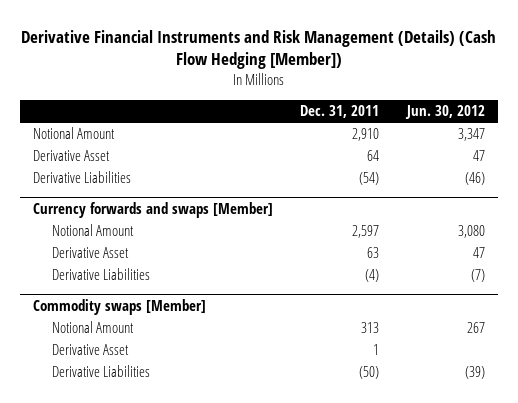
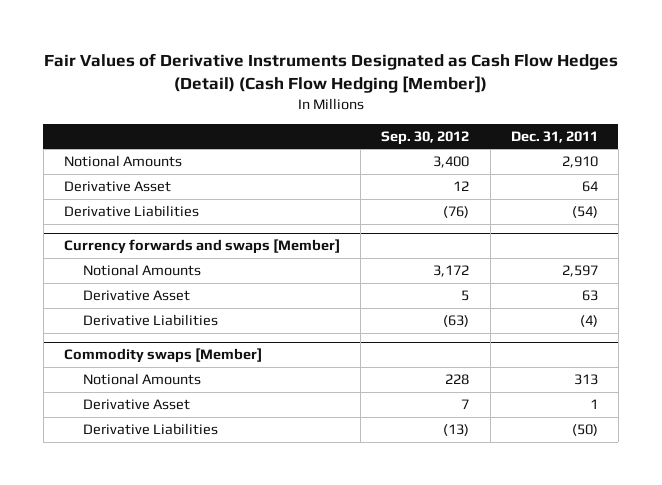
- Derivative Financial Instruments and Risk Management (Details) (Cash Flow Hedging [Member])
+ Fair Values of Derivative Instruments Designated as Cash Flow Hedges (Detail) (Cash Flow Hedging [Member])
- | Dec. 31, 2011 | Jun. 30, 2012
+ | Sep. 30, 2012 | Dec. 31, 2011
- Notional Amount | 2,910 | 3,347
+ Notional Amounts | 3,400 | 2,910
@ Currency forwards and swaps [Member]
- Notional Amount | 2,597 | 3,080
+ Notional Amounts | 3,172 | 2,597
@ Commodity swaps [Member]
- Notional Amount | 313 | 267
+ Notional Amounts | 228 | 313

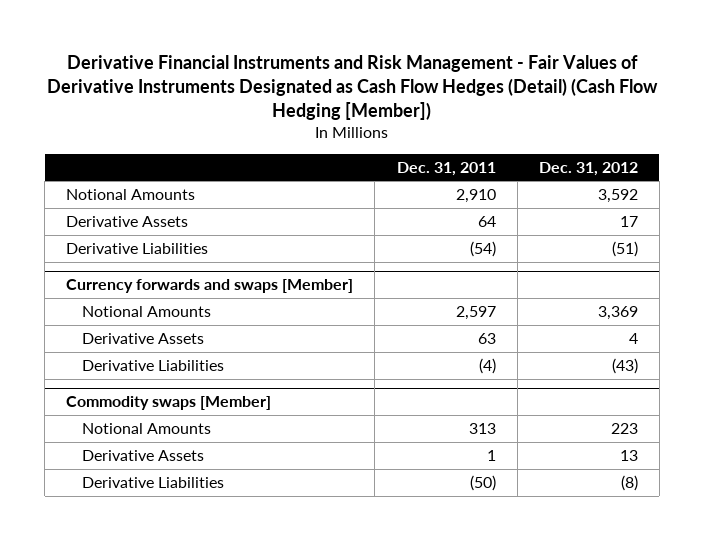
- Fair Values of Derivative Instruments Designated as Cash Flow Hedges (Detail) (Cash Flow Hedging [Member])
+ Derivative Financial Instruments and Risk Management - Fair Values of Derivative Instruments Designated as Cash Flow Hedges (Detail) (Cash Flow Hedging [Member])
- | Sep. 30, 2012 | Dec. 31, 2011
+ | Dec. 31, 2011 | Dec. 31, 2012
- Derivative Asset | 12 | 64
+ Derivative Assets | 64 | 17
@ Currency forwards and swaps [Member]
- Derivative Asset | 5 | 63
+ Derivative Assets | 63 | 4
@ Commodity swaps [Member]
- Derivative Asset | 7 | 1
+ Derivative Assets | 1 | 13

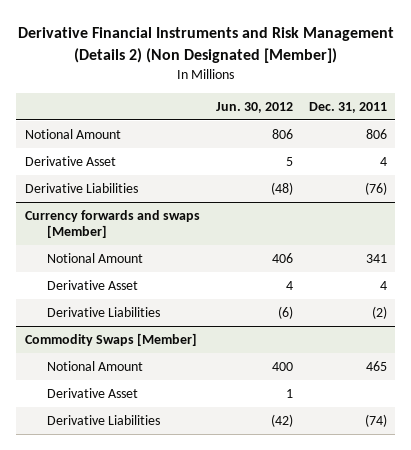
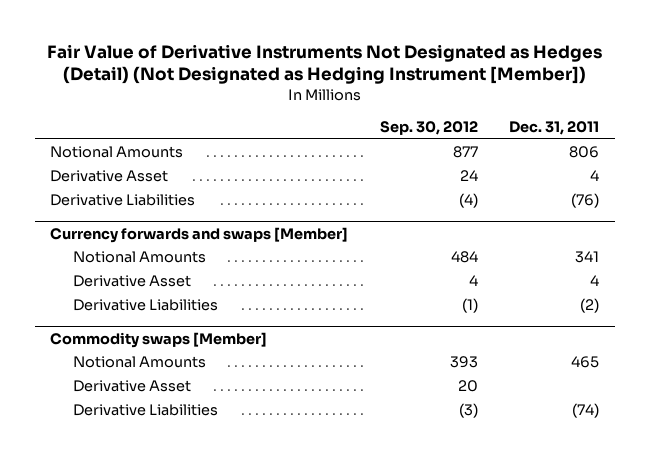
- Derivative Financial Instruments and Risk Management (Details 2) (Non Designated [Member])
+ Fair Value of Derivative Instruments Not Designated as Hedges (Detail) (Not Designated as Hedging Instrument [Member])
- | Jun. 30, 2012 | Dec. 31, 2011
+ | Sep. 30, 2012 | Dec. 31, 2011
- Notional Amount | 806 | 806
+ Notional Amounts | 877 | 806
@ Currency forwards and swaps [Member]
- Notional Amount | 406 | 341
+ Notional Amounts | 484 | 341
- Commodity Swaps [Member]
- Notional Amount | 400 | 465
+ Commodity swaps [Member]
+ Notional Amounts | 393 | 465

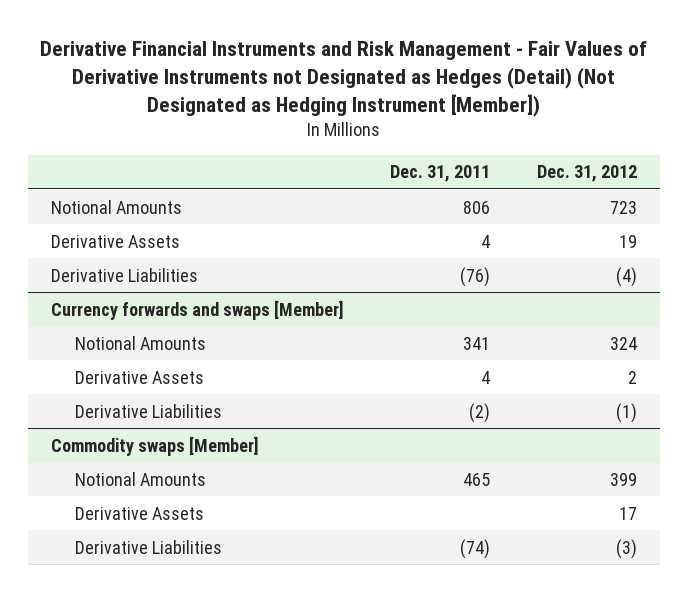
- Fair Value of Derivative Instruments Not Designated as Hedges (Detail) (Not Designated as Hedging Instrument [Member])
+ Derivative Financial Instruments and Risk Management - Fair Values of Derivative Instruments not Designated as Hedges (Detail) (Not Designated as Hedging Instrument [Member])
- | Sep. 30, 2012 | Dec. 31, 2011
+ | Dec. 31, 2011 | Dec. 31, 2012
- Derivative Asset | 24 | 4
+ Derivative Assets | 4 | 19
@ Currency forwards and swaps [Member]
- Derivative Asset | 4 | 4
+ Derivative Assets | 4 | 2
@ Commodity swaps [Member]
- Derivative Asset | 20 |
+ Derivative Assets | | 17

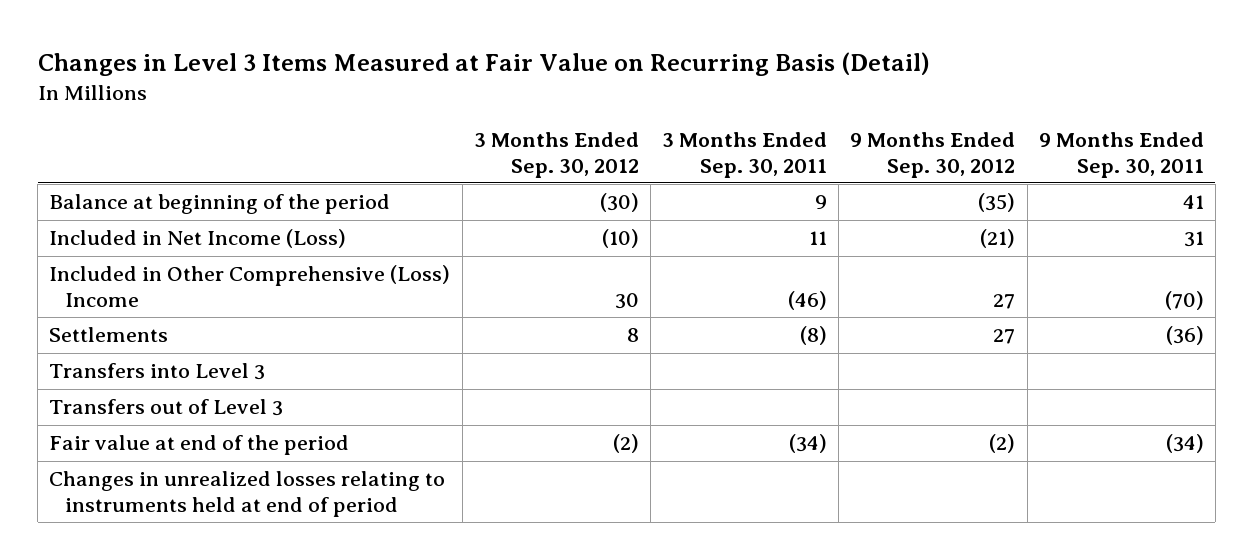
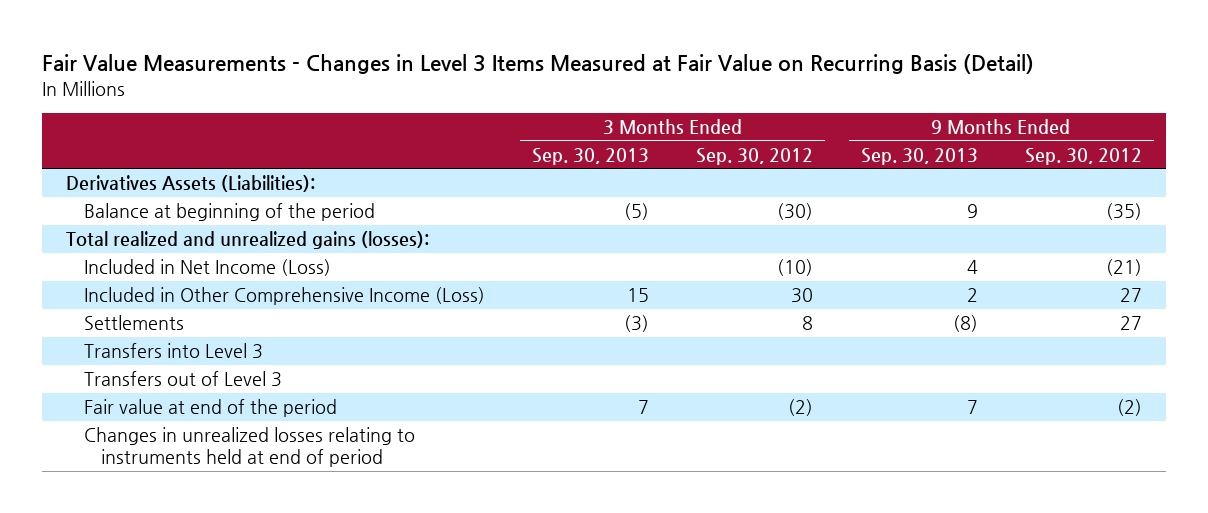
- Changes in Level 3 Items Measured at Fair Value on Recurring Basis (Detail)
+ Fair Value Measurements - Changes in Level 3 Items Measured at Fair Value on Recurring Basis (Detail)
- | 3 Months Ended Sep. 30, 2012 | 3 Months Ended Sep. 30, 2011 | 9 Months Ended Sep. 30, 2012 | 9 Months Ended Sep. 30, 2011
+ | 3 Months Ended Sep. 30, 2013 | 3 Months Ended Sep. 30, 2012 | 9 Months Ended Sep. 30, 2013 | 9 Months Ended Sep. 30, 2012
+ Derivatives Assets (Liabilities):
+ Total realized and unrealized gains (losses):
- Included in Other Comprehensive (Loss) Income | 30 | (46) | 27 | (70)
+ Included in Other Comprehensive Income (Loss) | 15 | 30 | 2 | 27

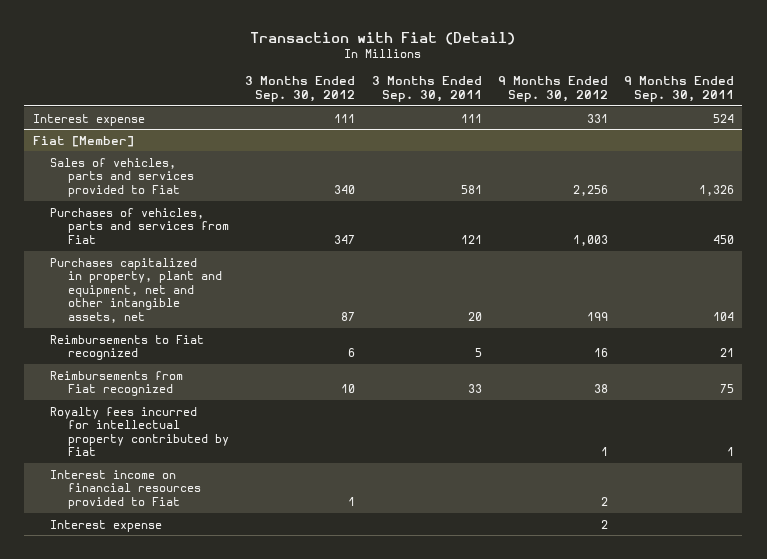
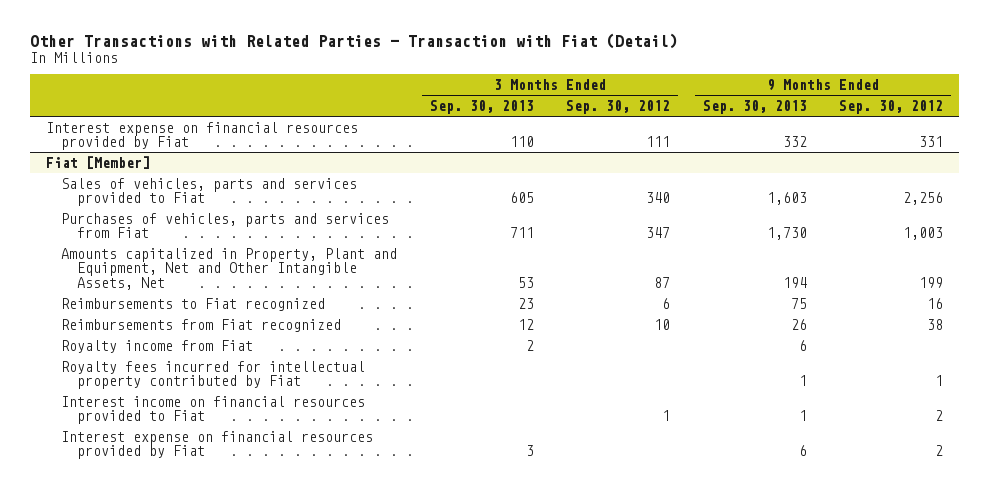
- Transaction with Fiat (Detail)
+ Other Transactions with Related Parties - Transaction with Fiat (Detail)
- | 3 Months Ended Sep. 30, 2012 | 3 Months Ended Sep. 30, 2011 | 9 Months Ended Sep. 30, 2012 | 9 Months Ended Sep. 30, 2011
+ | 3 Months Ended Sep. 30, 2013 | 3 Months Ended Sep. 30, 2012 | 9 Months Ended Sep. 30, 2013 | 9 Months Ended Sep. 30, 2012
- Interest expense | 111 | 111 | 331 | 524
+ Interest expense on financial resources provided by Fiat | 110 | 111 | 332 | 331
@ Fiat [Member]
- Purchases capitalized in property, plant and equipment, net and other intangible assets, net | 87 | 20 | 199 | 104
+ Amounts capitalized in Property, Plant and Equipment, Net and Other Intangible Assets, Net | 53 | 87 | 194 | 199
+ Royalty income from Fiat | 2 | | 6 |
- Interest expense | | | 2 |
+ Interest expense on financial resources provided by Fiat | 3 | | 6 | 2

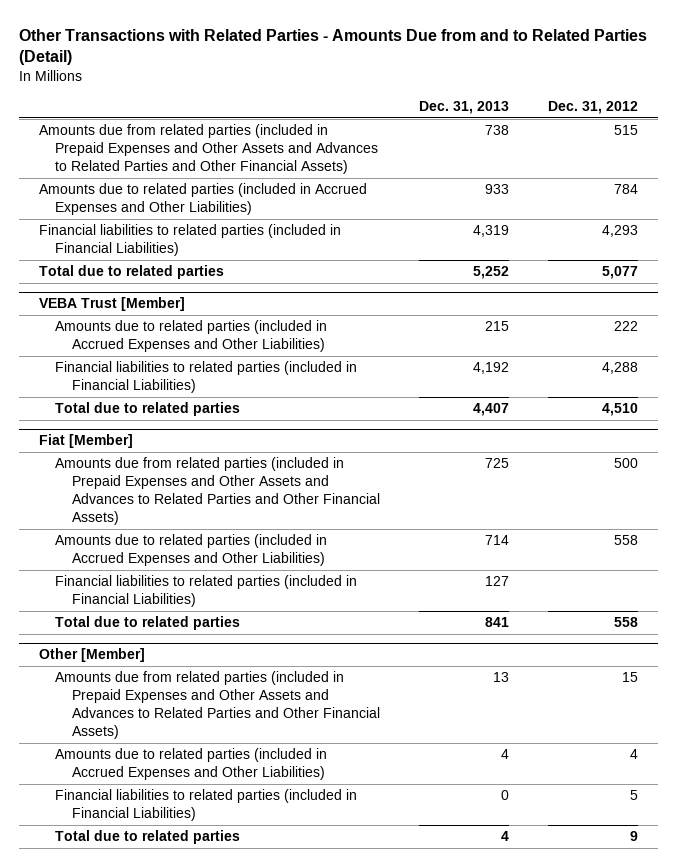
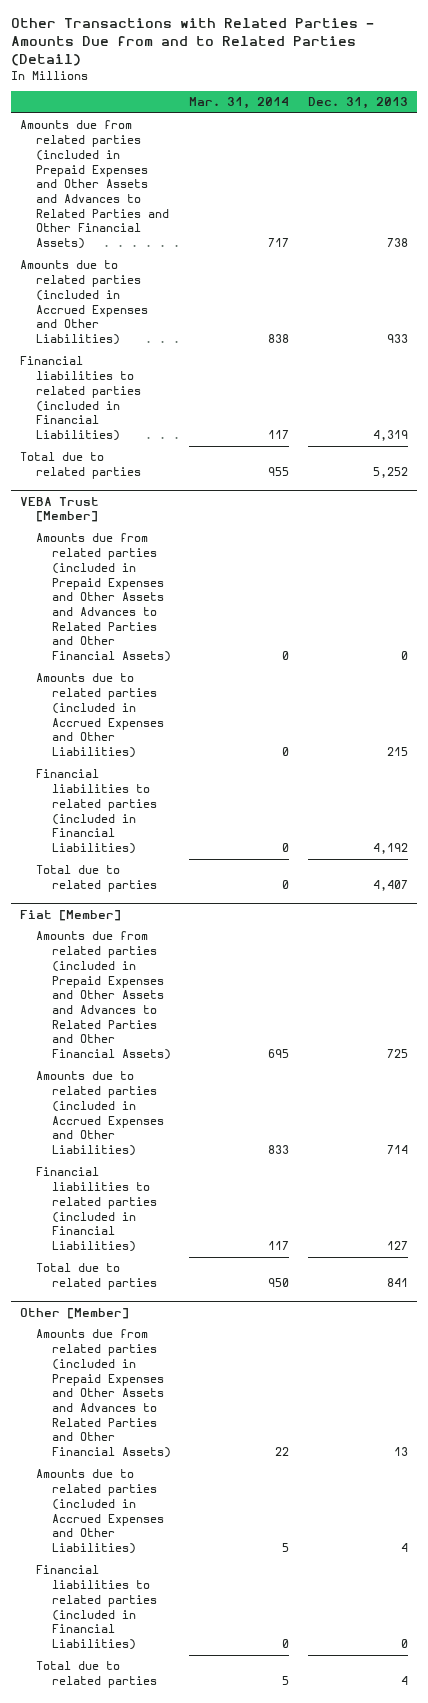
- | Dec. 31, 2013 | Dec. 31, 2012
+ | Mar. 31, 2014 | Dec. 31, 2013
@ VEBA Trust [Member]
+ Amounts due from related parties (included in Prepaid Expenses and Other Assets and Advances to Related Parties and Other Financial Assets) | 0 | 0

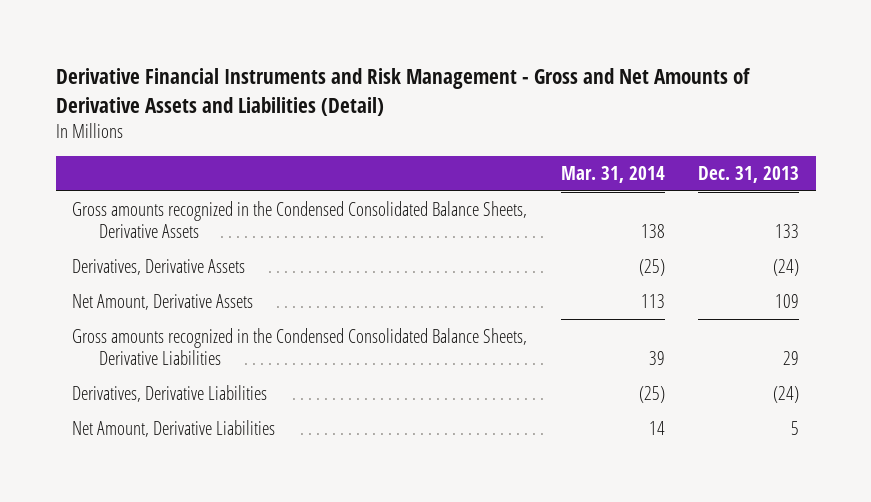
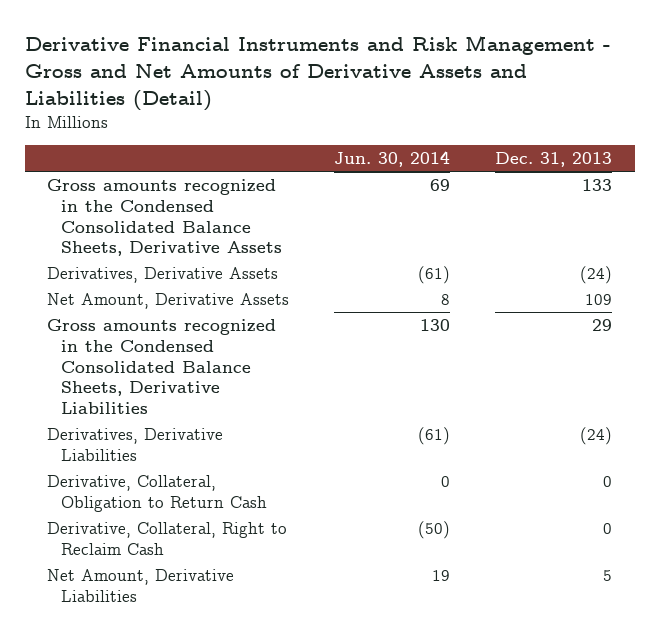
- | Mar. 31, 2014 | Dec. 31, 2013
+ | Jun. 30, 2014 | Dec. 31, 2013
+ Derivative, Collateral, Obligation to Return Cash | 0 | 0
+ Derivative, Collateral, Right to Reclaim Cash | (50) | 0

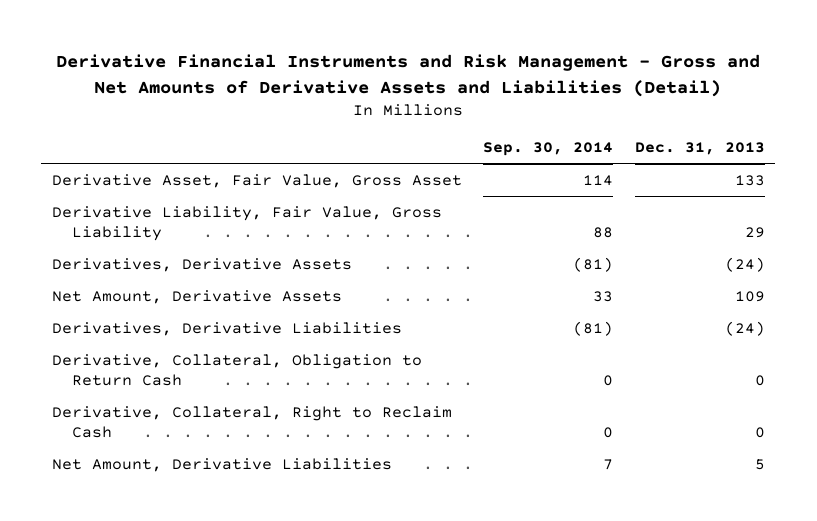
- | Jun. 30, 2014 | Dec. 31, 2013
+ | Sep. 30, 2014 | Dec. 31, 2013
- Gross amounts recognized in the Condensed Consolidated Balance Sheets, Derivative Assets | 69 | 133
+ Derivative Asset, Fair Value, Gross Asset | 114 | 133
+ Derivative Liability, Fair Value, Gross Liability | 88 | 29
- Gross amounts recognized in the Condensed Consolidated Balance Sheets, Derivative Liabilities | 130 | 29

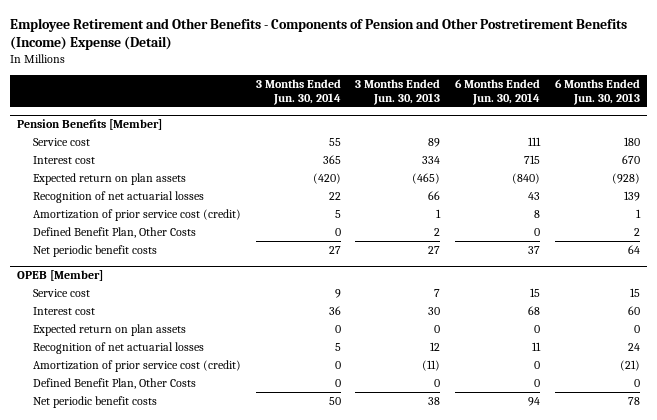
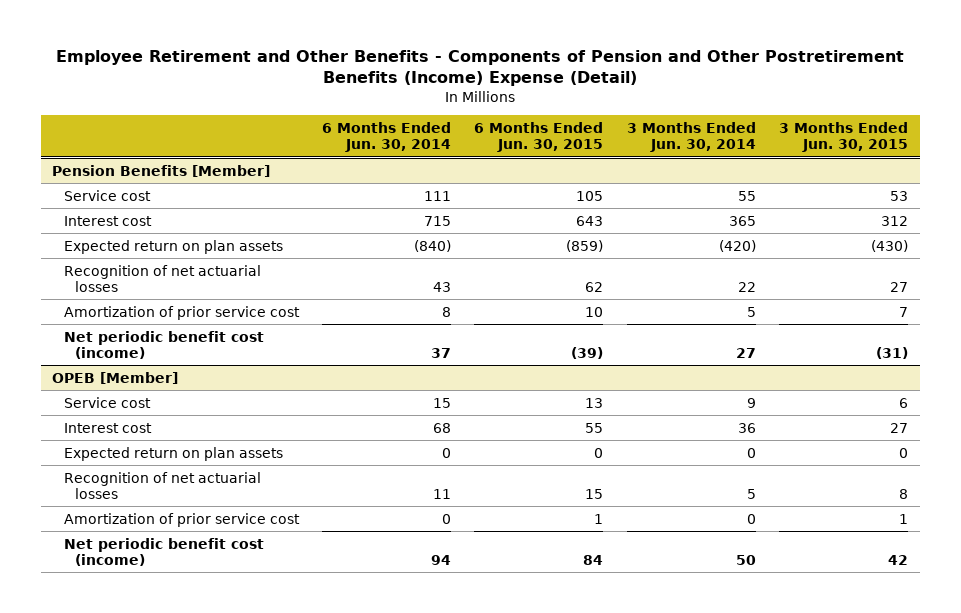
- | 3 Months Ended Jun. 30, 2014 | 3 Months Ended Jun. 30, 2013 | 6 Months Ended Jun. 30, 2014 | 6 Months Ended Jun. 30, 2013
+ | 6 Months Ended Jun. 30, 2014 | 6 Months Ended Jun. 30, 2015 | 3 Months Ended Jun. 30, 2014 | 3 Months Ended Jun. 30, 2015
@ Pension Benefits [Member]
- Amortization of prior service cost (credit) | 5 | 1 | 8 | 1
- Defined Benefit Plan, Other Costs | 0 | 2 | 0 | 2
- Net periodic benefit costs | 27 | 27 | 37 | 64
+ Amortization of prior service cost | 8 | 10 | 5 | 7
+ Net periodic benefit cost (income) | 37 | (39) | 27 | (31)
@ OPEB [Member]
- Amortization of prior service cost (credit) | 0 | (11) | 0 | (21)
- Defined Benefit Plan, Other Costs | 0 | 0 | 0 | 0
- Net periodic benefit costs | 50 | 38 | 94 | 78
+ Amortization of prior service cost | 0 | 1 | 0 | 1
+ Net periodic benefit cost (income) | 94 | 84 | 50 | 42

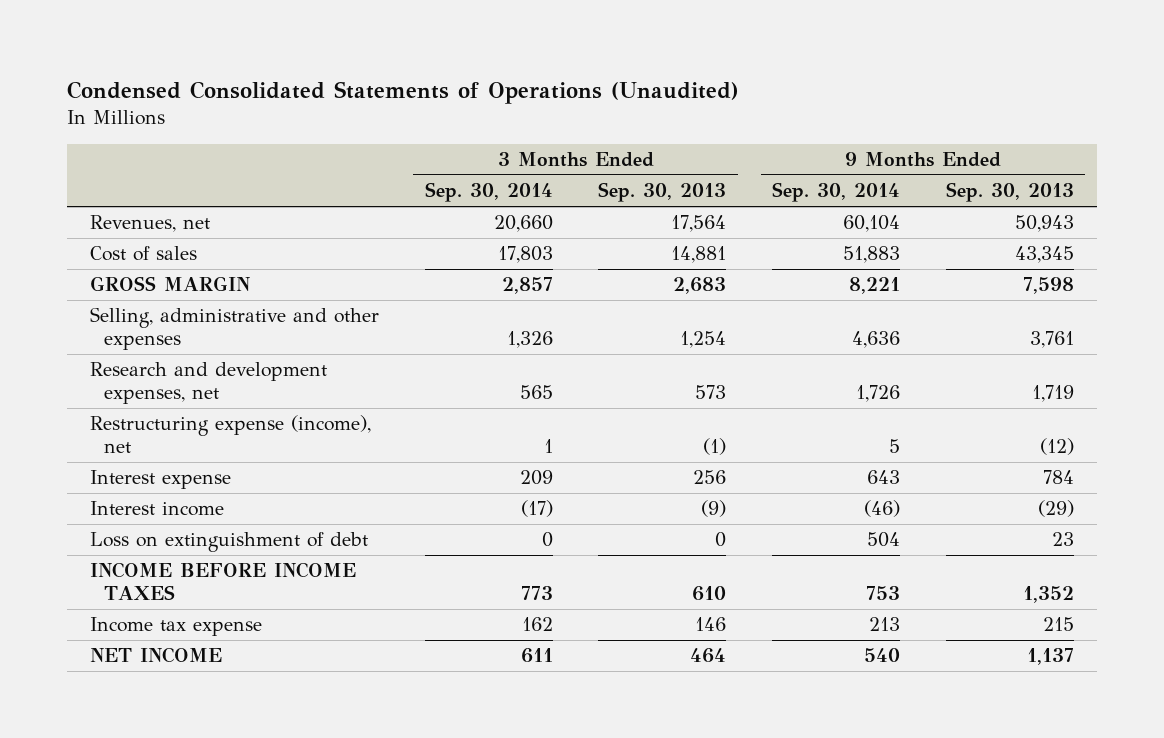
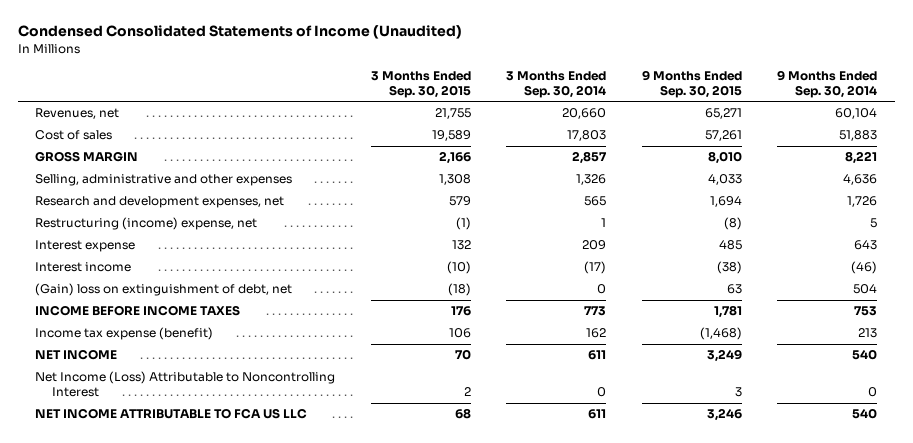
- Condensed Consolidated Statements of Operations (Unaudited)
+ Condensed Consolidated Statements of Income (Unaudited)
- | 3 Months Ended Sep. 30, 2014 | 3 Months Ended Sep. 30, 2013 | 9 Months Ended Sep. 30, 2014 | 9 Months Ended Sep. 30, 2013
+ | 3 Months Ended Sep. 30, 2015 | 3 Months Ended Sep. 30, 2014 | 9 Months Ended Sep. 30, 2015 | 9 Months Ended Sep. 30, 2014
- Restructuring expense (income), net | 1 | (1) | 5 | (12)
+ Restructuring (income) expense, net | (1) | 1 | (8) | 5
- Loss on extinguishment of debt | 0 | 0 | 504 | 23
+ (Gain) loss on extinguishment of debt, net | (18) | 0 | 63 | 504
- Income tax expense | 162 | 146 | 213 | 215
+ Income tax expense (benefit) | 106 | 162 | (1,468) | 213
+ Net Income (Loss) Attributable to Noncontrolling Interest | 2 | 0 | 3 | 0
+ NET INCOME ATTRIBUTABLE TO FCA US LLC | 68 | 611 | 3,246 | 540

